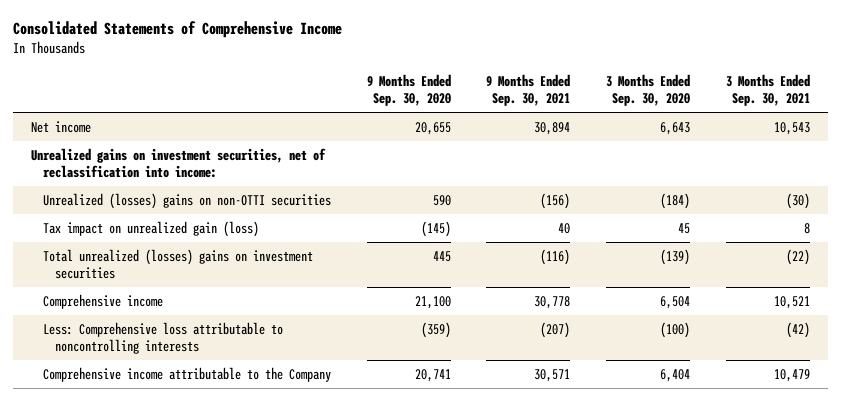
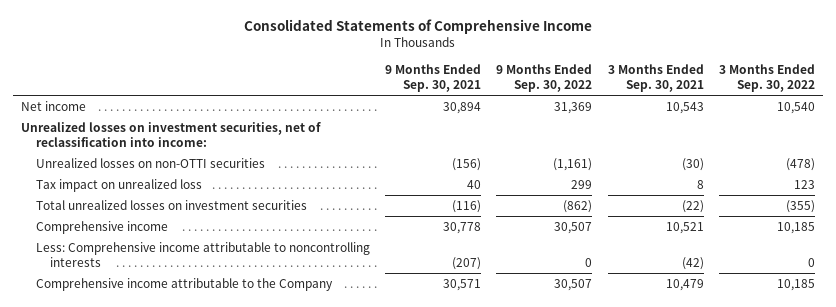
- | 9 Months Ended Sep. 30, 2020 | 9 Months Ended Sep. 30, 2021 | 3 Months Ended Sep. 30, 2020 | 3 Months Ended Sep. 30, 2021
+ | 9 Months Ended Sep. 30, 2021 | 9 Months Ended Sep. 30, 2022 | 3 Months Ended Sep. 30, 2021 | 3 Months Ended Sep. 30, 2022
- Unrealized gains on investment securities, net of reclassification into income:
- Unrealized (losses) gains on non-OTTI securities | 590 | (156) | (184) | (30)
- Tax impact on unrealized gain (loss) | (145) | 40 | 45 | 8
- Total unrealized (losses) gains on investment securities | 445 | (116) | (139) | (22)
+ Unrealized losses on investment securities, net of reclassification into income:
+ Unrealized losses on non-OTTI securities | (156) | (1,161) | (30) | (478)
+ Tax impact on unrealized loss | 40 | 299 | 8 | 123
+ Total unrealized losses on investment securities | (116) | (862) | (22) | (355)
- Less: Comprehensive loss attributable to noncontrolling interests | (359) | (207) | (100) | (42)
+ Less: Comprehensive income attributable to noncontrolling interests | (207) | 0 | (42) | 0

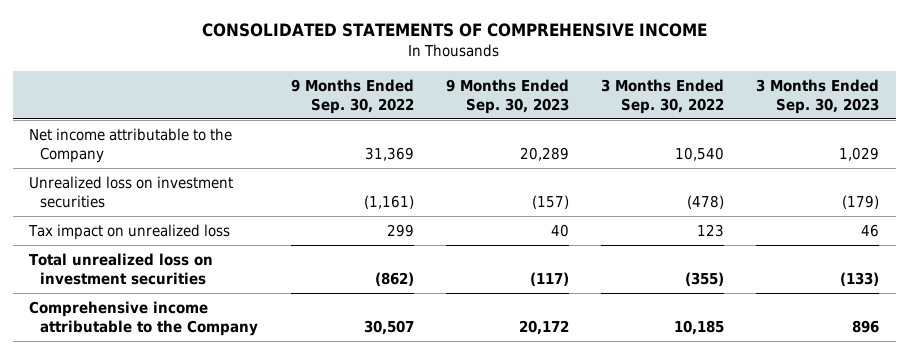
- Consolidated Statements of Comprehensive Income
+ CONSOLIDATED STATEMENTS OF COMPREHENSIVE INCOME
- | 9 Months Ended Sep. 30, 2021 | 9 Months Ended Sep. 30, 2022 | 3 Months Ended Sep. 30, 2021 | 3 Months Ended Sep. 30, 2022
+ | 9 Months Ended Sep. 30, 2022 | 9 Months Ended Sep. 30, 2023 | 3 Months Ended Sep. 30, 2022 | 3 Months Ended Sep. 30, 2023
- Net income | 30,894 | 31,369 | 10,543 | 10,540
- Unrealized losses on investment securities, net of reclassification into income:
- Unrealized losses on non-OTTI securities | (156) | (1,161) | (30) | (478)
+ Net income attributable to the Company | 31,369 | 20,289 | 10,540 | 1,029
+ Unrealized loss on investment securities | (1,161) | (157) | (478) | (179)
- Total unrealized losses on investment securities | (116) | (862) | (22) | (355)
- Comprehensive income | 30,778 | 30,507 | 10,521 | 10,185
- Less: Comprehensive income attributable to noncontrolling interests | (207) | 0 | (42) | 0
+ Total unrealized loss on investment securities | (862) | (117) | (355) | (133)

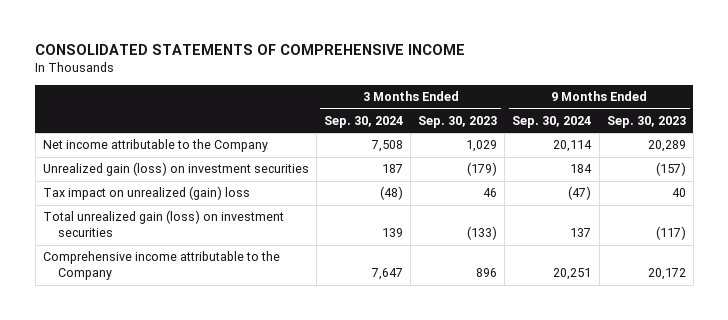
- | 9 Months Ended Sep. 30, 2022 | 9 Months Ended Sep. 30, 2023 | 3 Months Ended Sep. 30, 2022 | 3 Months Ended Sep. 30, 2023
+ | 3 Months Ended Sep. 30, 2024 | 3 Months Ended Sep. 30, 2023 | 9 Months Ended Sep. 30, 2024 | 9 Months Ended Sep. 30, 2023
- Unrealized loss on investment securities | (1,161) | (157) | (478) | (179)
- Tax impact on unrealized loss | 299 | 40 | 123 | 46
- Total unrealized loss on investment securities | (862) | (117) | (355) | (133)
+ Unrealized gain (loss) on investment securities | 187 | (179) | 184 | (157)
+ Tax impact on unrealized (gain) loss | (48) | 46 | (47) | 40
+ Total unrealized gain (loss) on investment securities | 139 | (133) | 137 | (117)

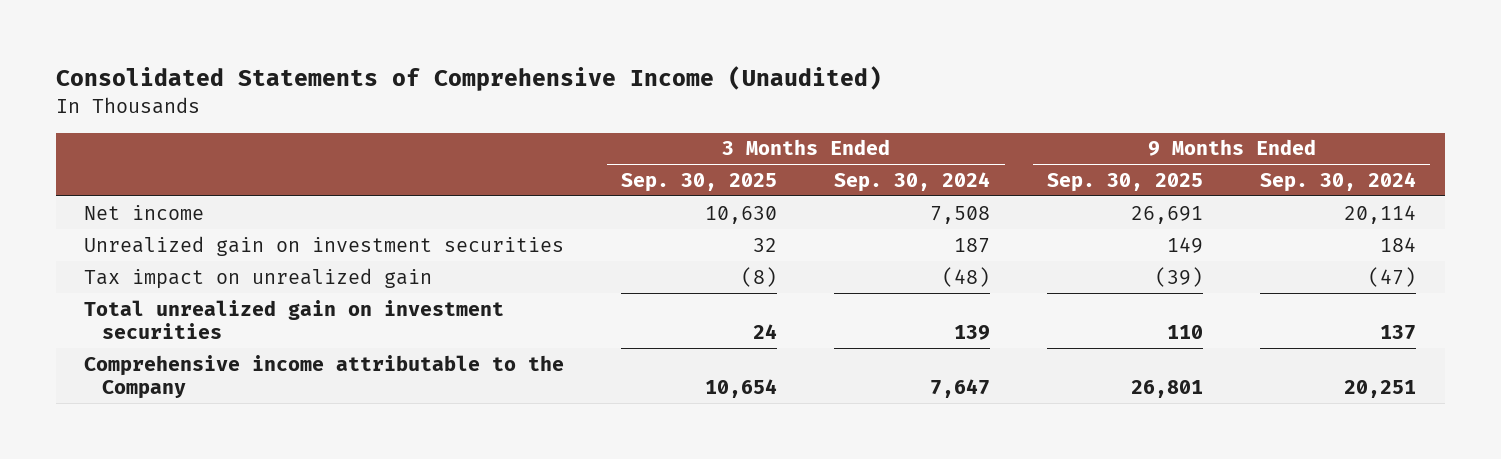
- CONSOLIDATED STATEMENTS OF COMPREHENSIVE INCOME
+ Consolidated Statements of Comprehensive Income (Unaudited)
- | 3 Months Ended Sep. 30, 2024 | 3 Months Ended Sep. 30, 2023 | 9 Months Ended Sep. 30, 2024 | 9 Months Ended Sep. 30, 2023
+ | 3 Months Ended Sep. 30, 2025 | 3 Months Ended Sep. 30, 2024 | 9 Months Ended Sep. 30, 2025 | 9 Months Ended Sep. 30, 2024
- Net income attributable to the Company | 7,508 | 1,029 | 20,114 | 20,289
- Unrealized gain (loss) on investment securities | 187 | (179) | 184 | (157)
- Tax impact on unrealized (gain) loss | (48) | 46 | (47) | 40
- Total unrealized gain (loss) on investment securities | 139 | (133) | 137 | (117)
+ Net income | 10,630 | 7,508 | 26,691 | 20,114
+ Unrealized gain on investment securities | 32 | 187 | 149 | 184
+ Tax impact on unrealized gain | (8) | (48) | (39) | (47)
+ Total unrealized gain on investment securities | 24 | 139 | 110 | 137

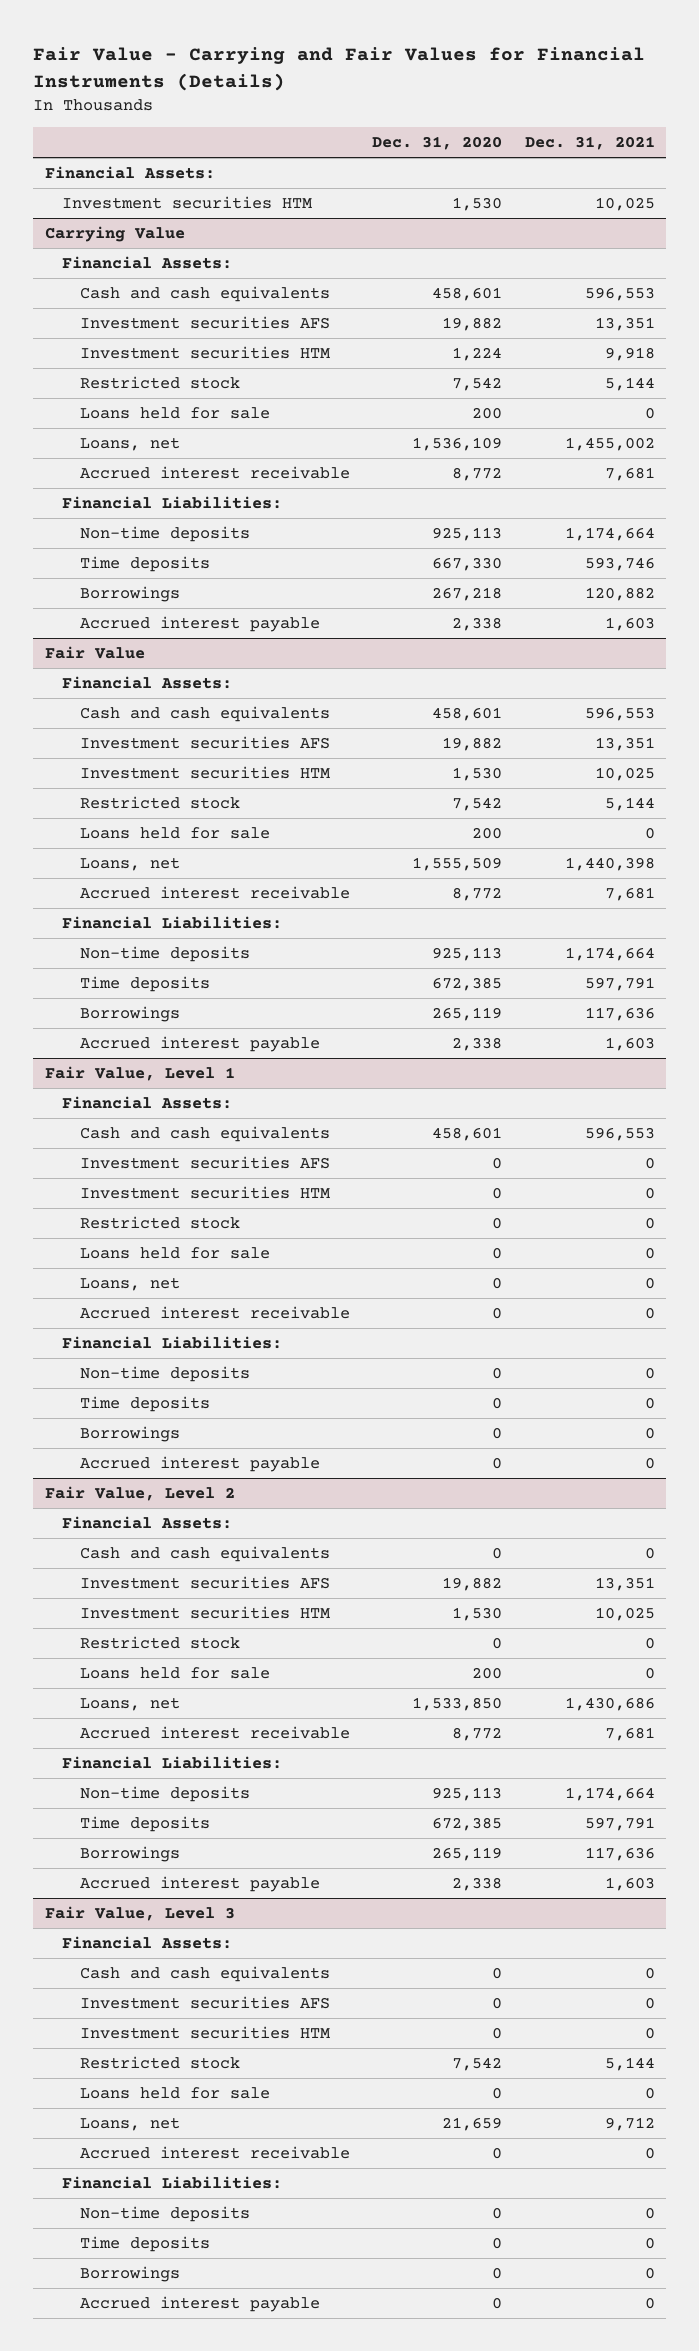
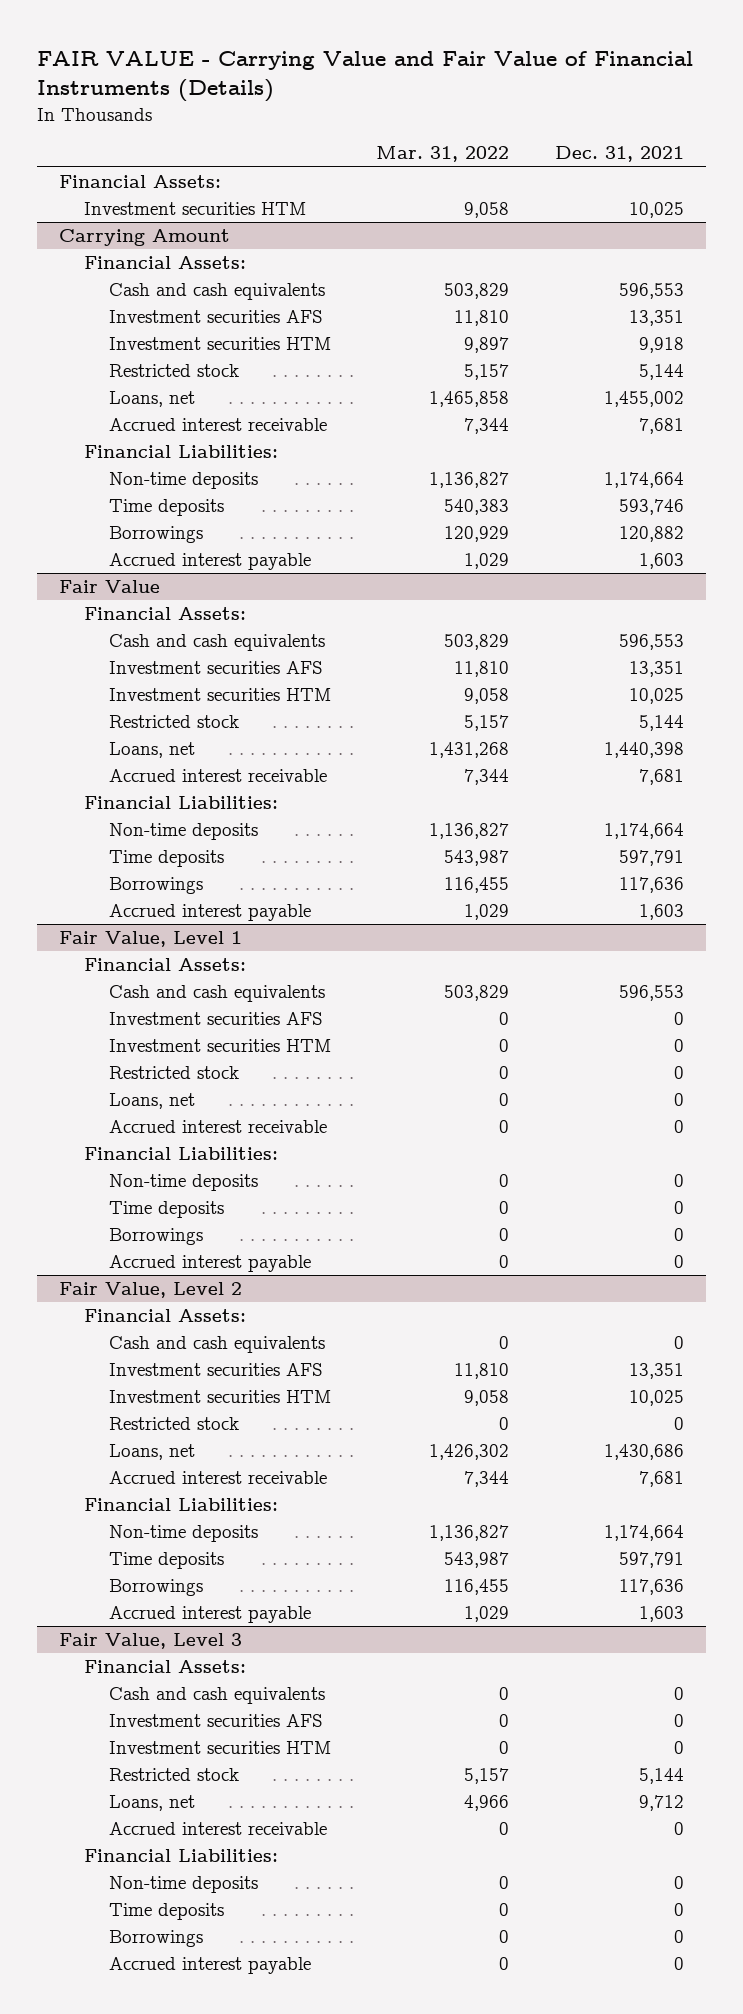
- Fair Value - Carrying and Fair Values for Financial Instruments (Details)
+ FAIR VALUE - Carrying Value and Fair Value of Financial Instruments (Details)
- | Dec. 31, 2020 | Dec. 31, 2021
+ | Mar. 31, 2022 | Dec. 31, 2021
- Carrying Value
+ Carrying Amount
- Loans held for sale | 200 | 0
@ Fair Value
- Loans held for sale | 200 | 0
@ Fair Value, Level 1
- Loans held for sale | 0 | 0
@ Fair Value, Level 2
- Loans held for sale | 200 | 0
@ Fair Value, Level 3
- Loans held for sale | 0 | 0

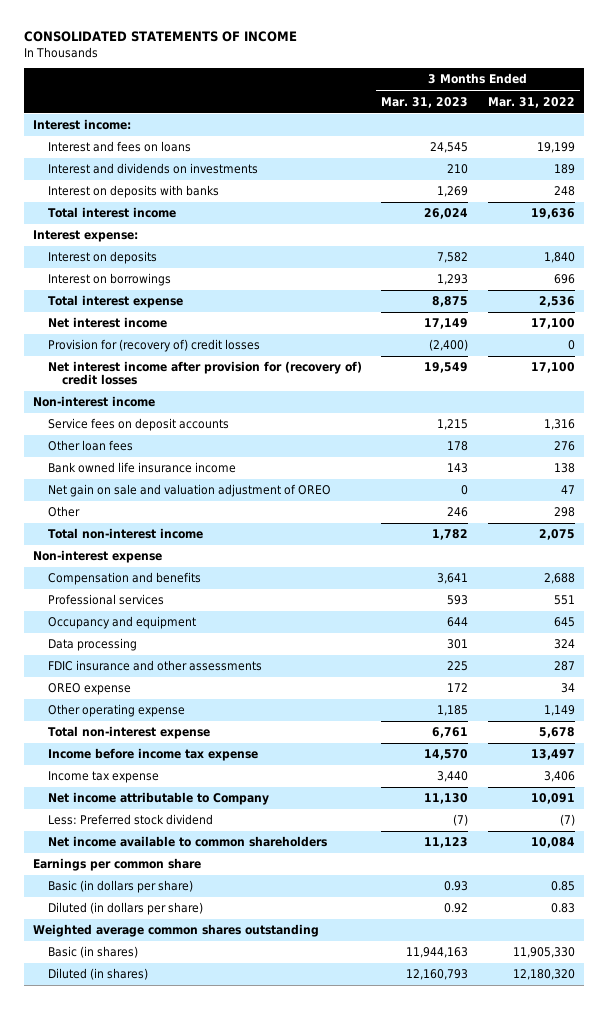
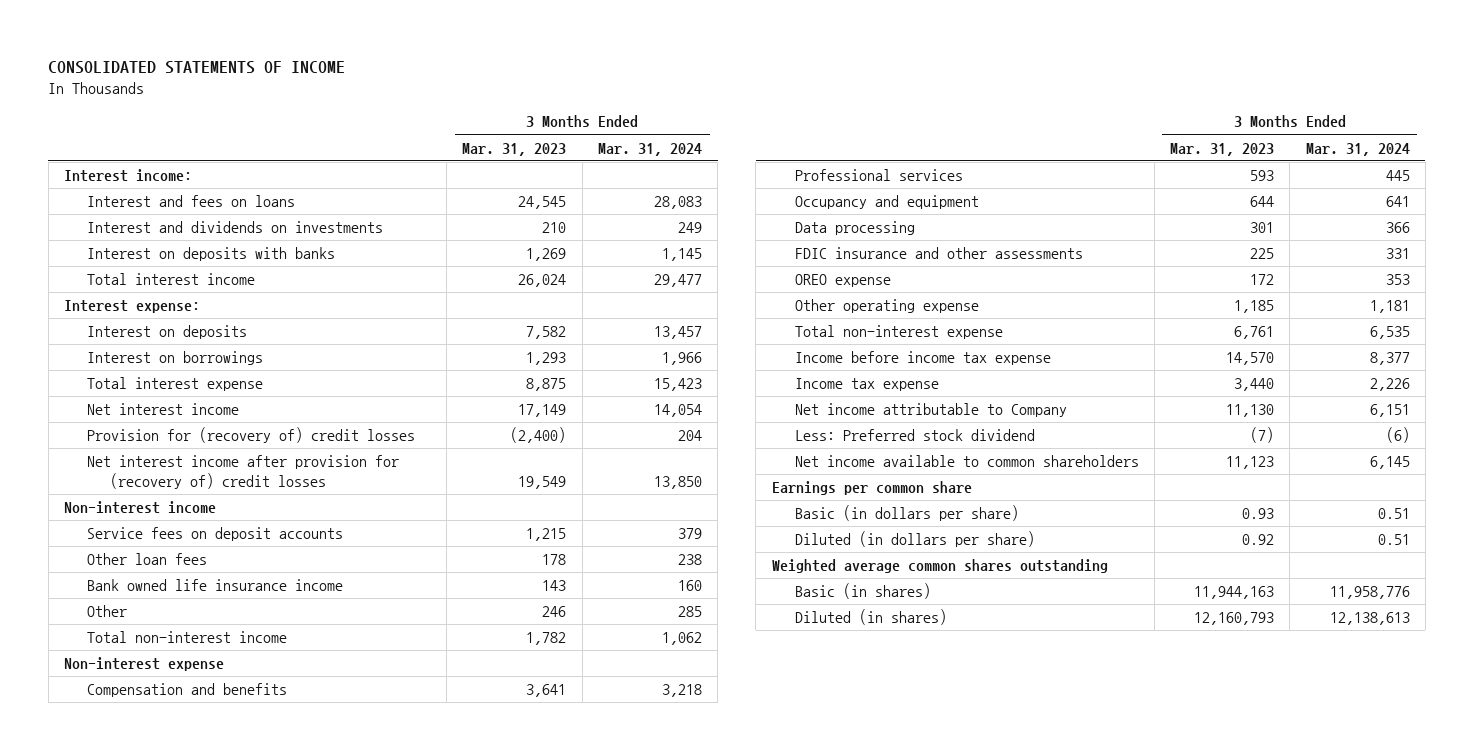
- | 3 Months Ended Mar. 31, 2023 | 3 Months Ended Mar. 31, 2022
+ | 3 Months Ended Mar. 31, 2023 | 3 Months Ended Mar. 31, 2024
- Net gain on sale and valuation adjustment of OREO | 0 | 47

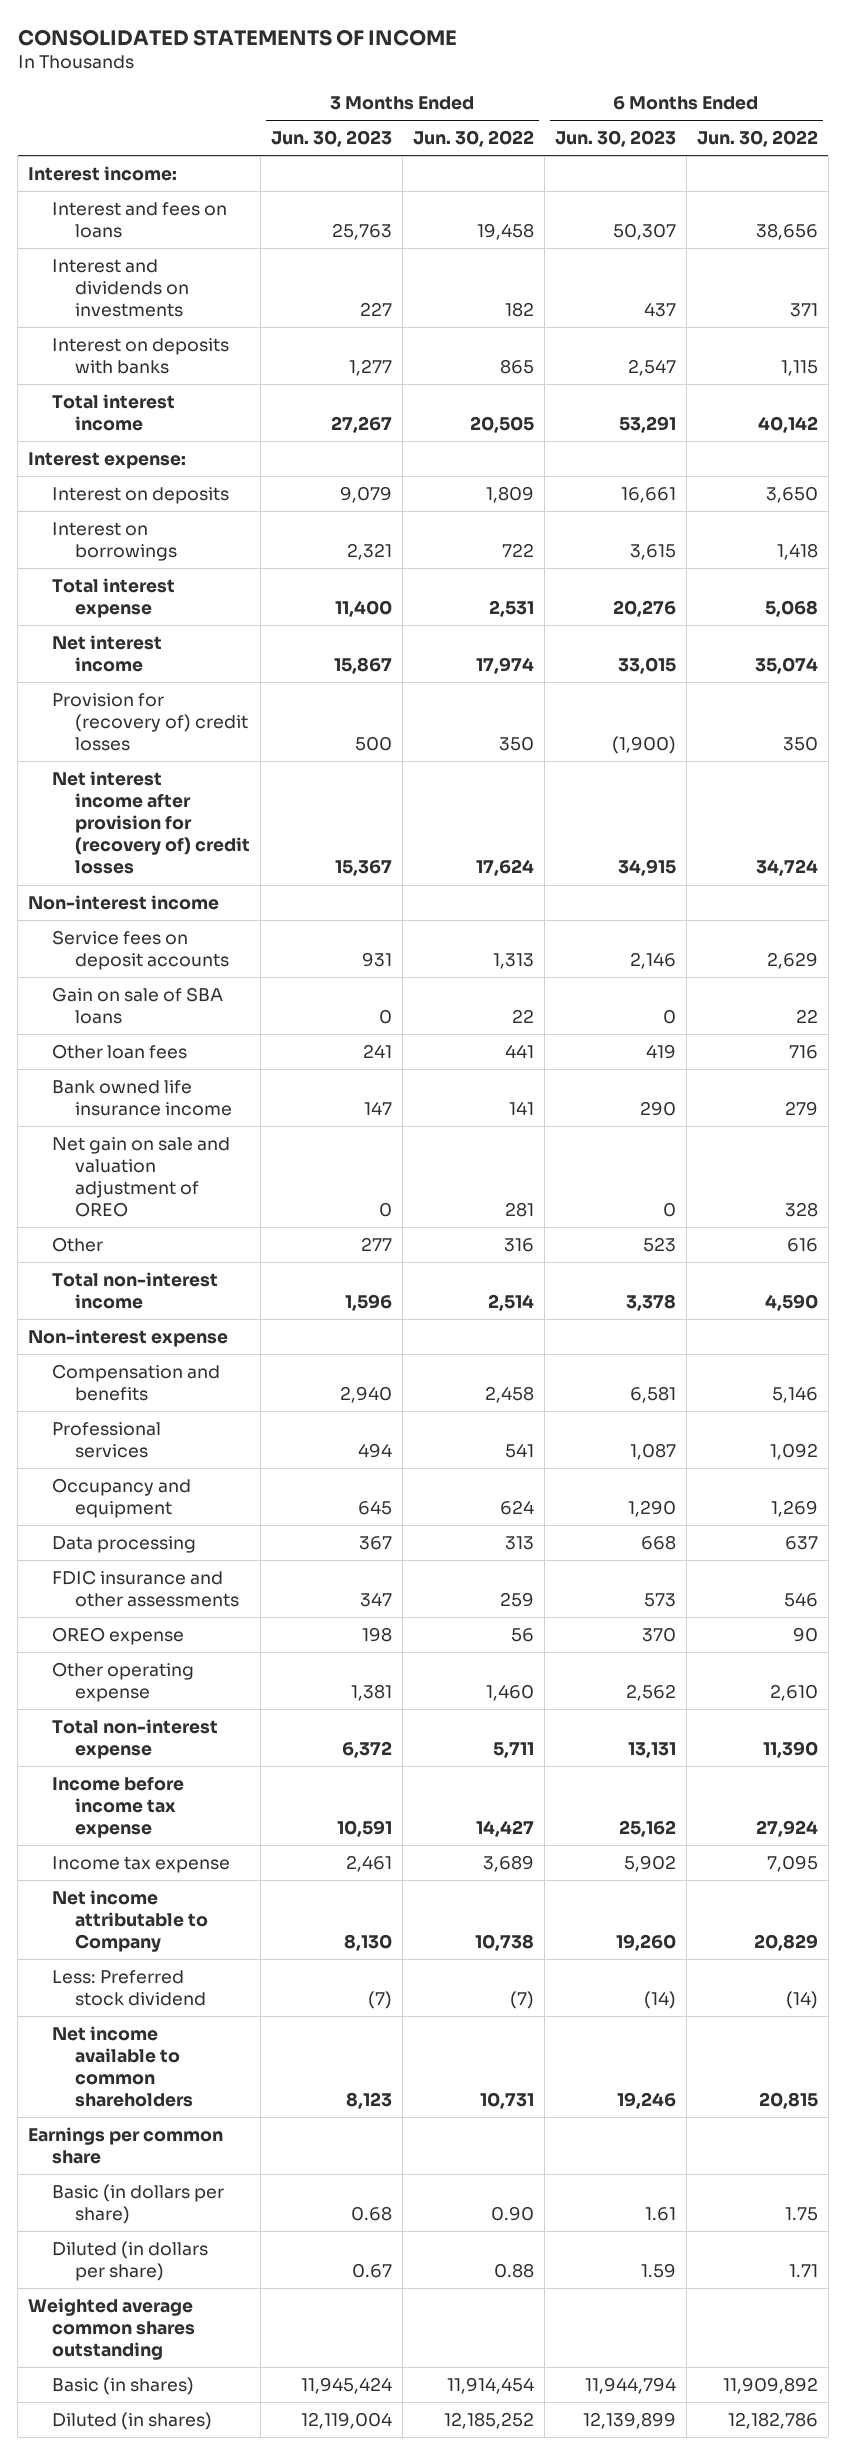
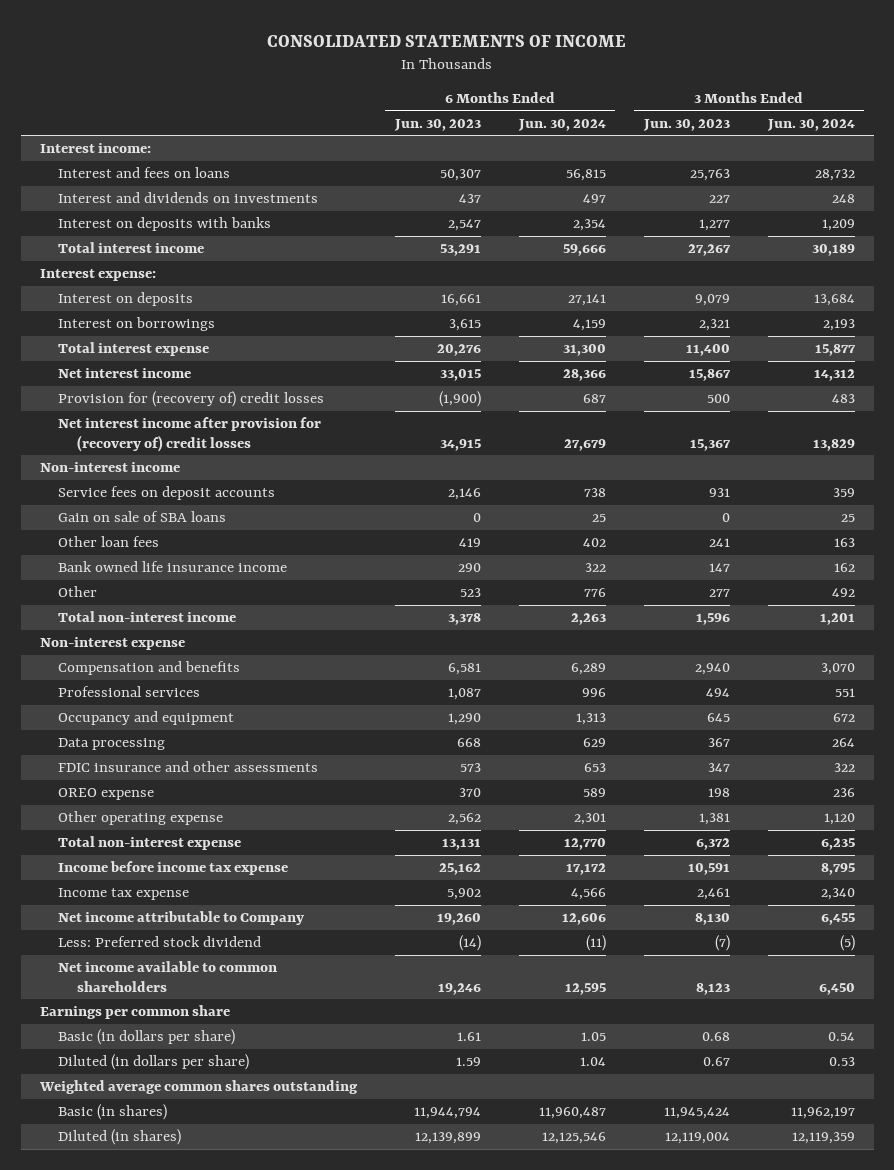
- | 3 Months Ended Jun. 30, 2023 | 3 Months Ended Jun. 30, 2022 | 6 Months Ended Jun. 30, 2023 | 6 Months Ended Jun. 30, 2022
+ | 6 Months Ended Jun. 30, 2023 | 6 Months Ended Jun. 30, 2024 | 3 Months Ended Jun. 30, 2023 | 3 Months Ended Jun. 30, 2024
- Net gain on sale and valuation adjustment of OREO | 0 | 281 | 0 | 328

